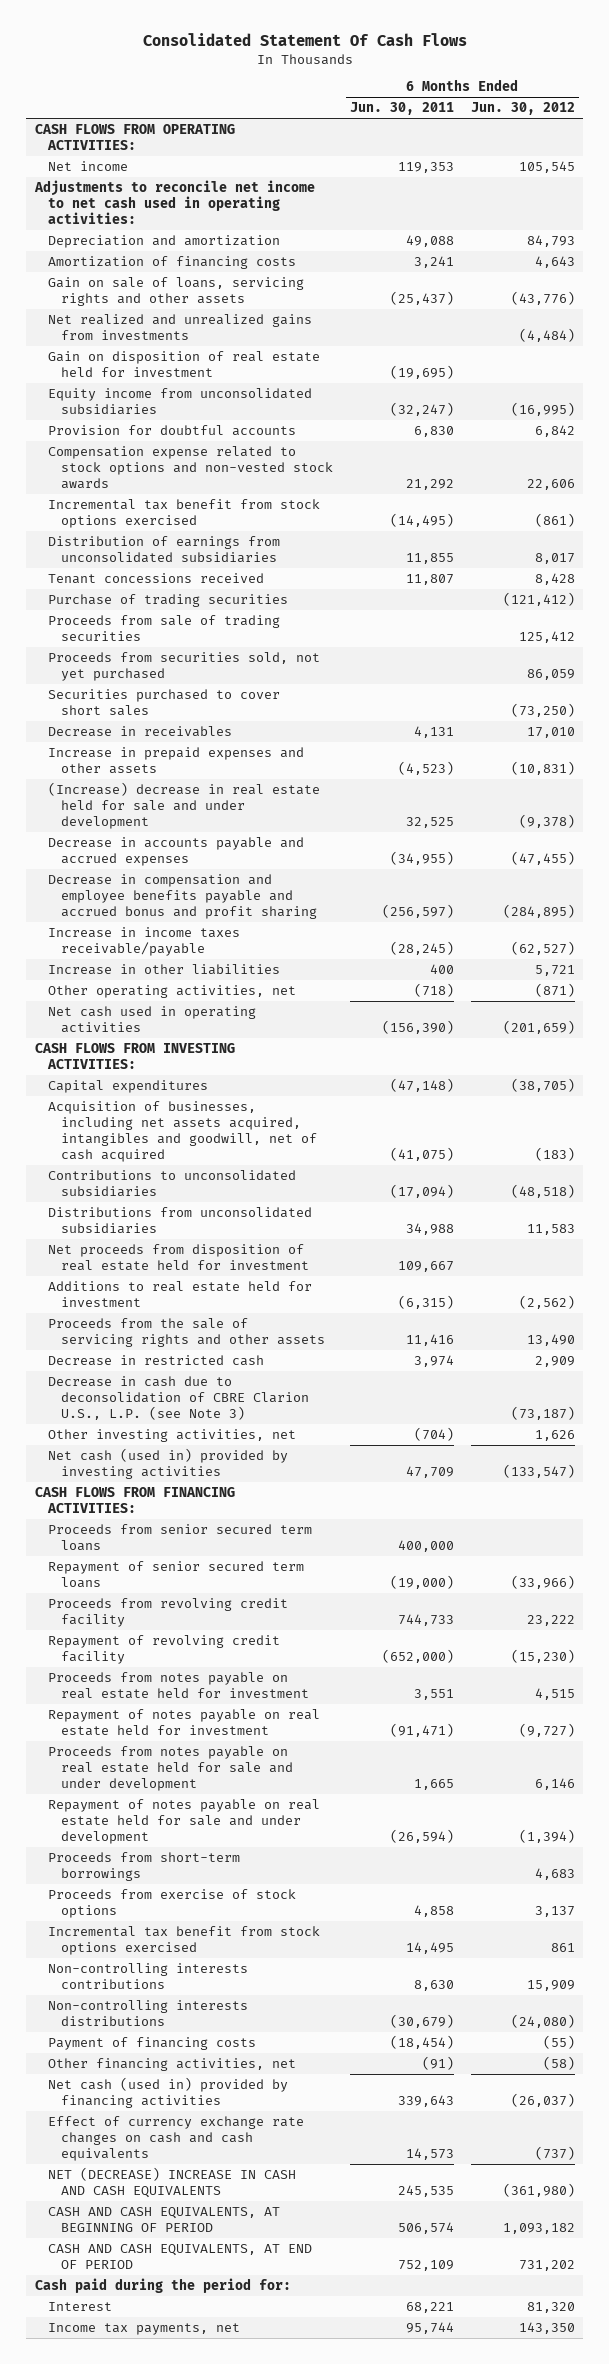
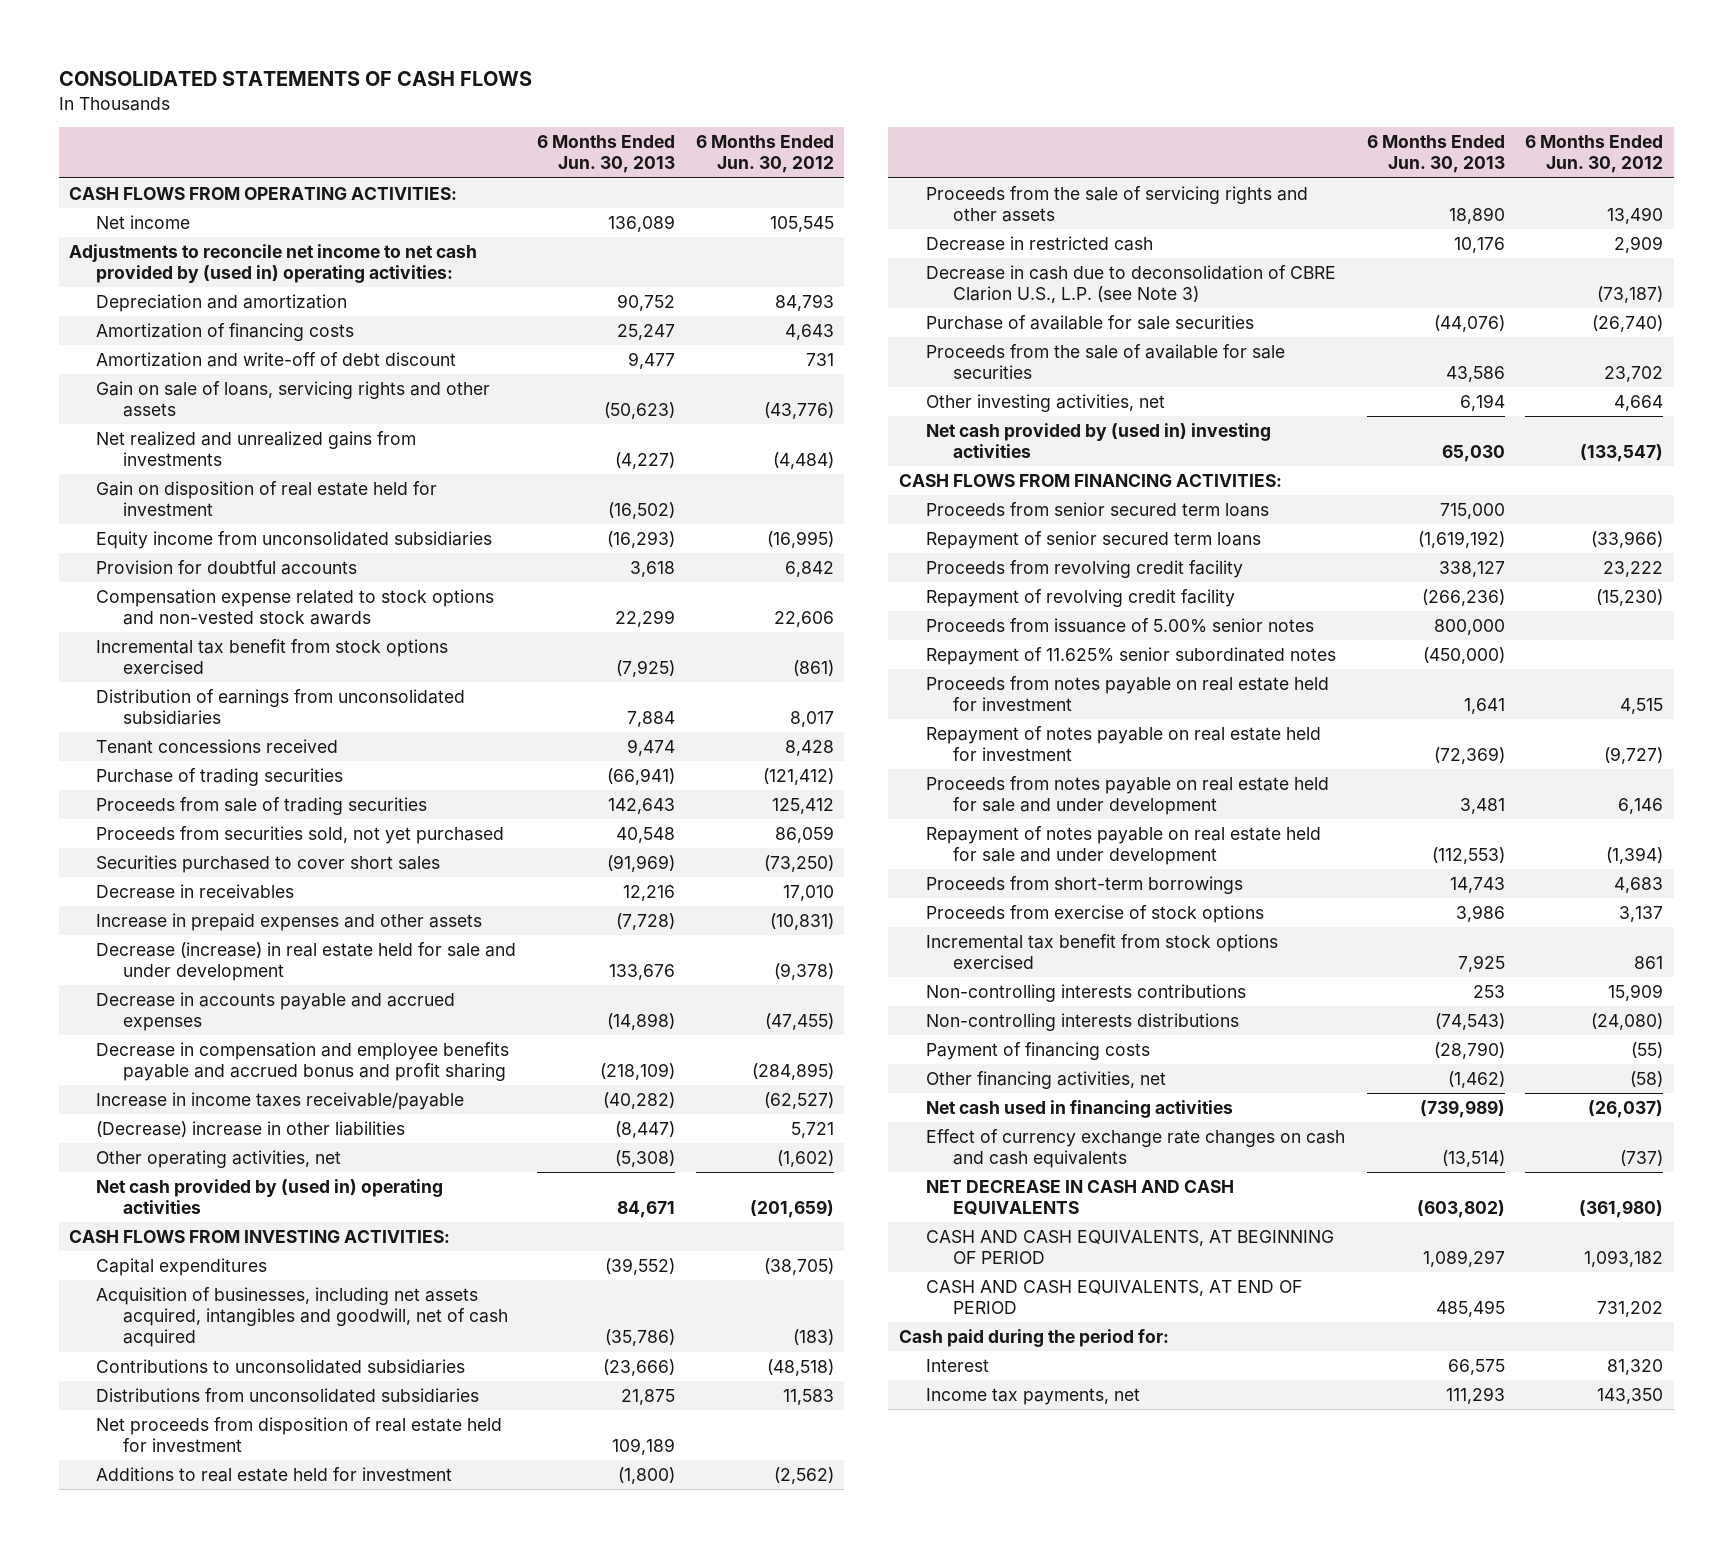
- Consolidated Statement Of Cash Flows
+ CONSOLIDATED STATEMENTS OF CASH FLOWS
- | 6 Months Ended Jun. 30, 2011 | 6 Months Ended Jun. 30, 2012
+ | 6 Months Ended Jun. 30, 2013 | 6 Months Ended Jun. 30, 2012
- Adjustments to reconcile net income to net cash used in operating activities:
+ Adjustments to reconcile net income to net cash provided by (used in) operating activities:
+ Amortization and write-off of debt discount | 9,477 | 731
- (Increase) decrease in real estate held for sale and under development | 32,525 | (9,378)
+ Decrease (increase) in real estate held for sale and under development | 133,676 | (9,378)
- Increase in other liabilities | 400 | 5,721
- Other operating activities, net | (718) | (871)
- Net cash used in operating activities | (156,390) | (201,659)
+ (Decrease) increase in other liabilities | (8,447) | 5,721
+ Other operating activities, net | (5,308) | (1,602)
+ Net cash provided by (used in) operating activities | 84,671 | (201,659)
- Other investing activities, net | (704) | 1,626
- Net cash (used in) provided by investing activities | 47,709 | (133,547)
+ Purchase of available for sale securities | (44,076) | (26,740)
+ Proceeds from the sale of available for sale securities | 43,586 | 23,702
+ Other investing activities, net | 6,194 | 4,664
+ Net cash provided by (used in) investing activities | 65,030 | (133,547)
+ Proceeds from issuance of 5.00% senior notes | 800,000 |
+ Repayment of 11.625% senior subordinated notes | (450,000) |
- Net cash (used in) provided by financing activities | 339,643 | (26,037)
+ Net cash used in financing activities | (739,989) | (26,037)
- NET (DECREASE) INCREASE IN CASH AND CASH EQUIVALENTS | 245,535 | (361,980)
+ NET DECREASE IN CASH AND CASH EQUIVALENTS | (603,802) | (361,980)

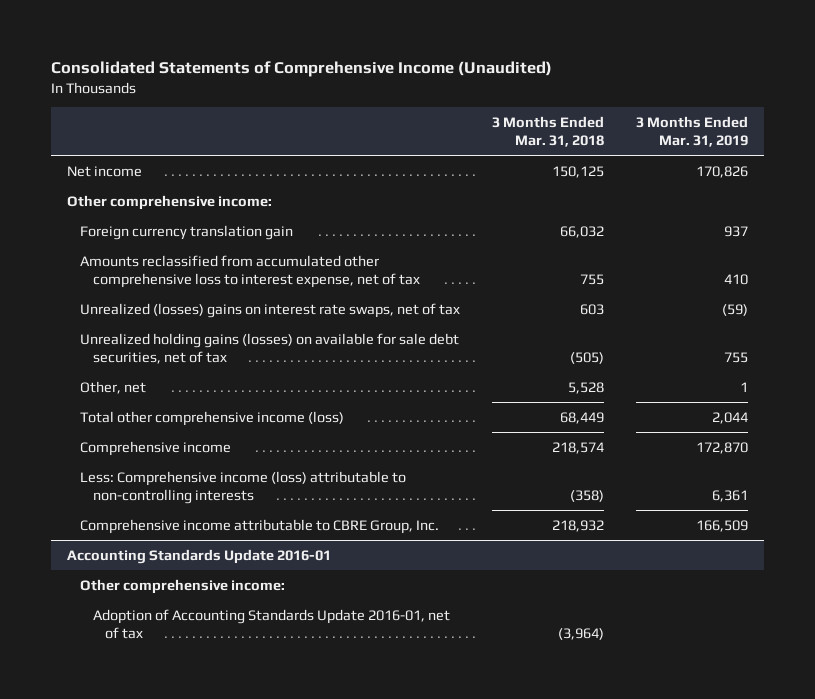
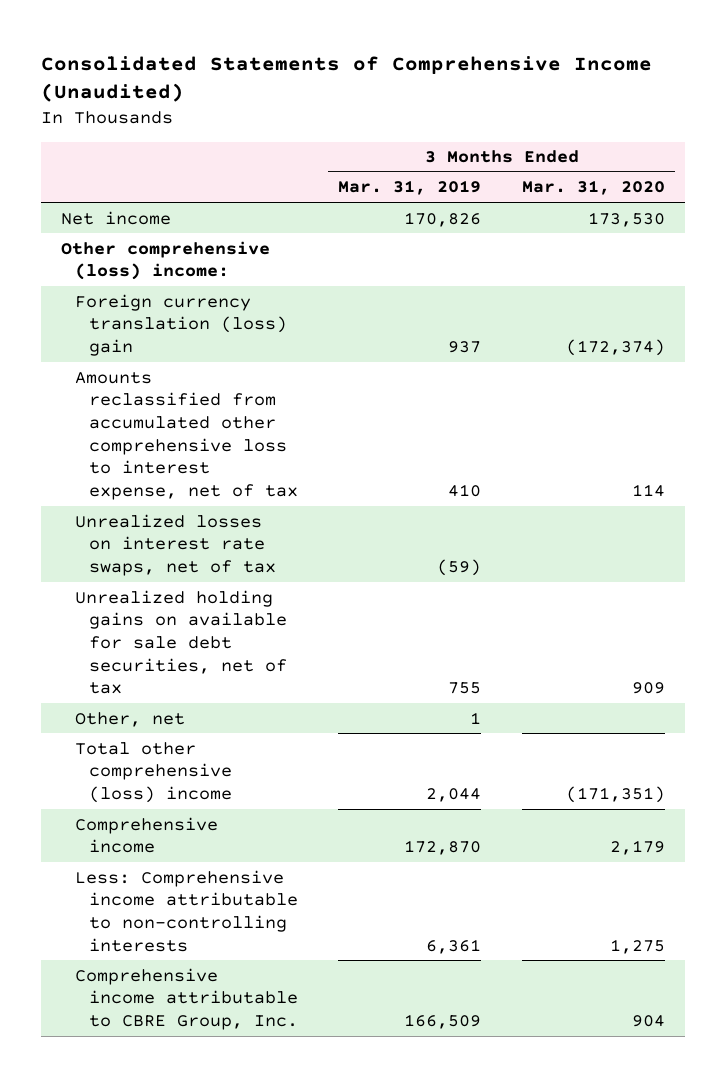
- | 3 Months Ended Mar. 31, 2018 | 3 Months Ended Mar. 31, 2019
+ | 3 Months Ended Mar. 31, 2019 | 3 Months Ended Mar. 31, 2020
- Other comprehensive income:
- Foreign currency translation gain | 66,032 | 937
+ Other comprehensive (loss) income:
+ Foreign currency translation (loss) gain | 937 | (172,374)
- Unrealized (losses) gains on interest rate swaps, net of tax | 603 | (59)
- Unrealized holding gains (losses) on available for sale debt securities, net of tax | (505) | 755
+ Unrealized losses on interest rate swaps, net of tax | (59) |
+ Unrealized holding gains on available for sale debt securities, net of tax | 755 | 909
- Total other comprehensive income (loss) | 68,449 | 2,044
+ Total other comprehensive (loss) income | 2,044 | (171,351)
- Less: Comprehensive income (loss) attributable to non-controlling interests | (358) | 6,361
+ Less: Comprehensive income attributable to non-controlling interests | 6,361 | 1,275
- Accounting Standards Update 2016-01
- Other comprehensive income:
- Adoption of Accounting Standards Update 2016-01, net of tax | (3,964) |

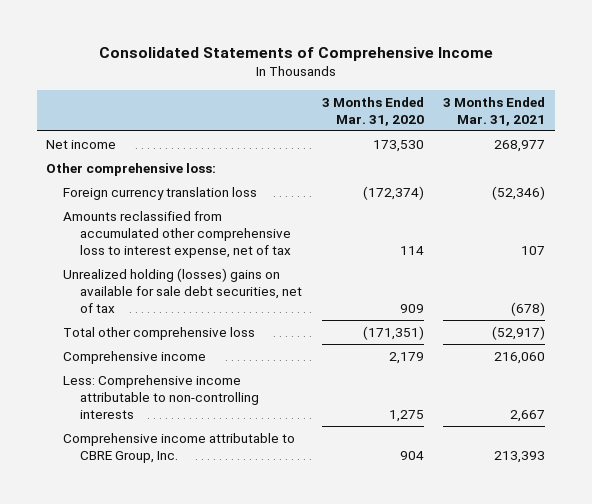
- Consolidated Statements of Comprehensive Income (Unaudited)
+ Consolidated Statements of Comprehensive Income
- | 3 Months Ended Mar. 31, 2019 | 3 Months Ended Mar. 31, 2020
+ | 3 Months Ended Mar. 31, 2020 | 3 Months Ended Mar. 31, 2021
- Other comprehensive (loss) income:
- Foreign currency translation (loss) gain | 937 | (172,374)
+ Other comprehensive loss:
+ Foreign currency translation loss | (172,374) | (52,346)
- Unrealized losses on interest rate swaps, net of tax | (59) |
- Unrealized holding gains on available for sale debt securities, net of tax | 755 | 909
- Other, net | 1 |
- Total other comprehensive (loss) income | 2,044 | (171,351)
+ Unrealized holding (losses) gains on available for sale debt securities, net of tax | 909 | (678)
+ Total other comprehensive loss | (171,351) | (52,917)

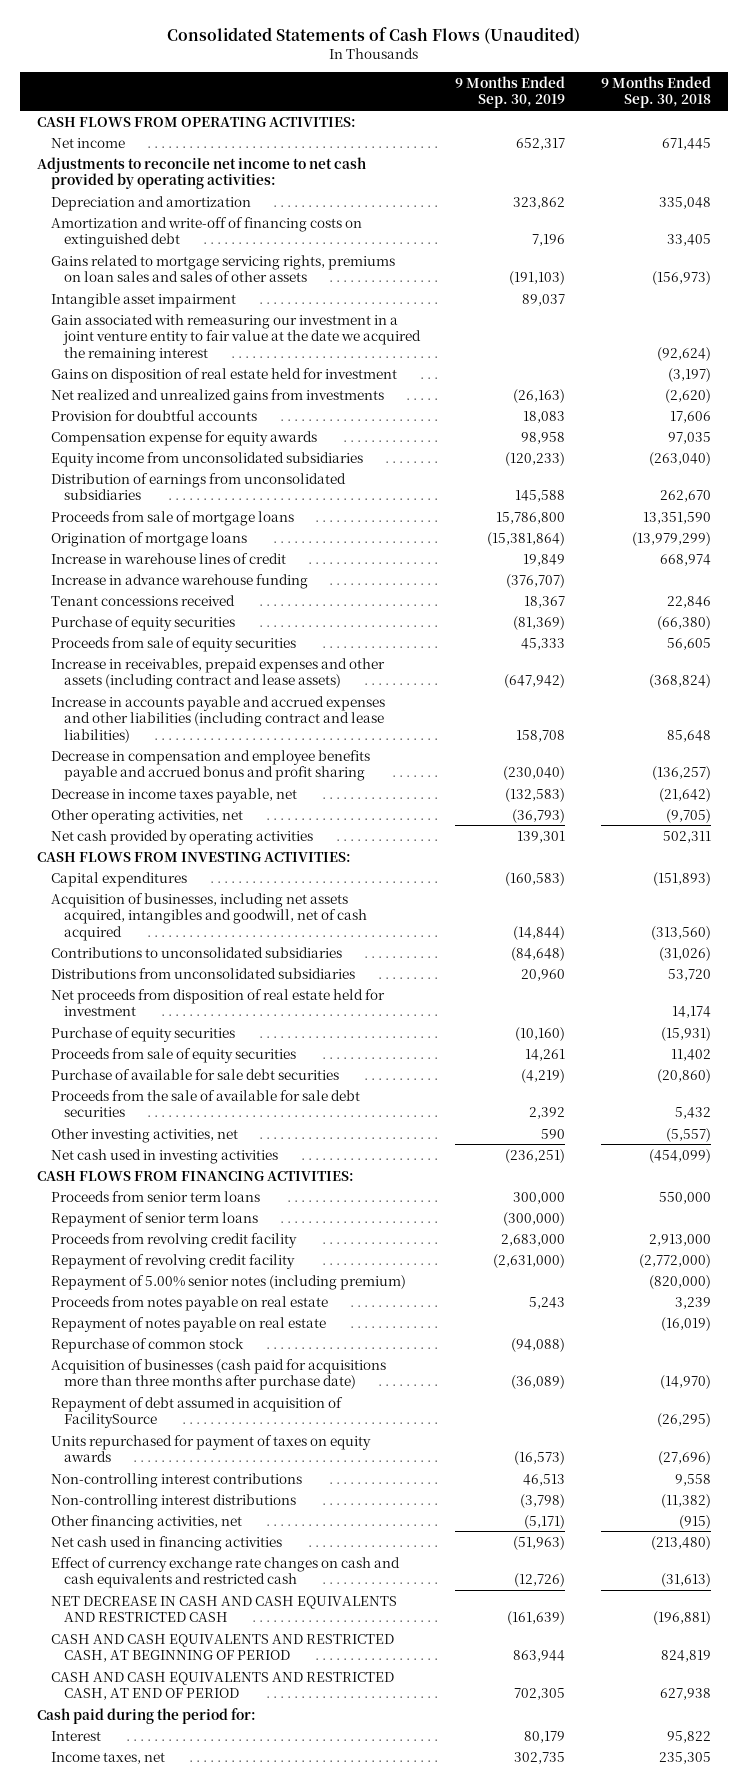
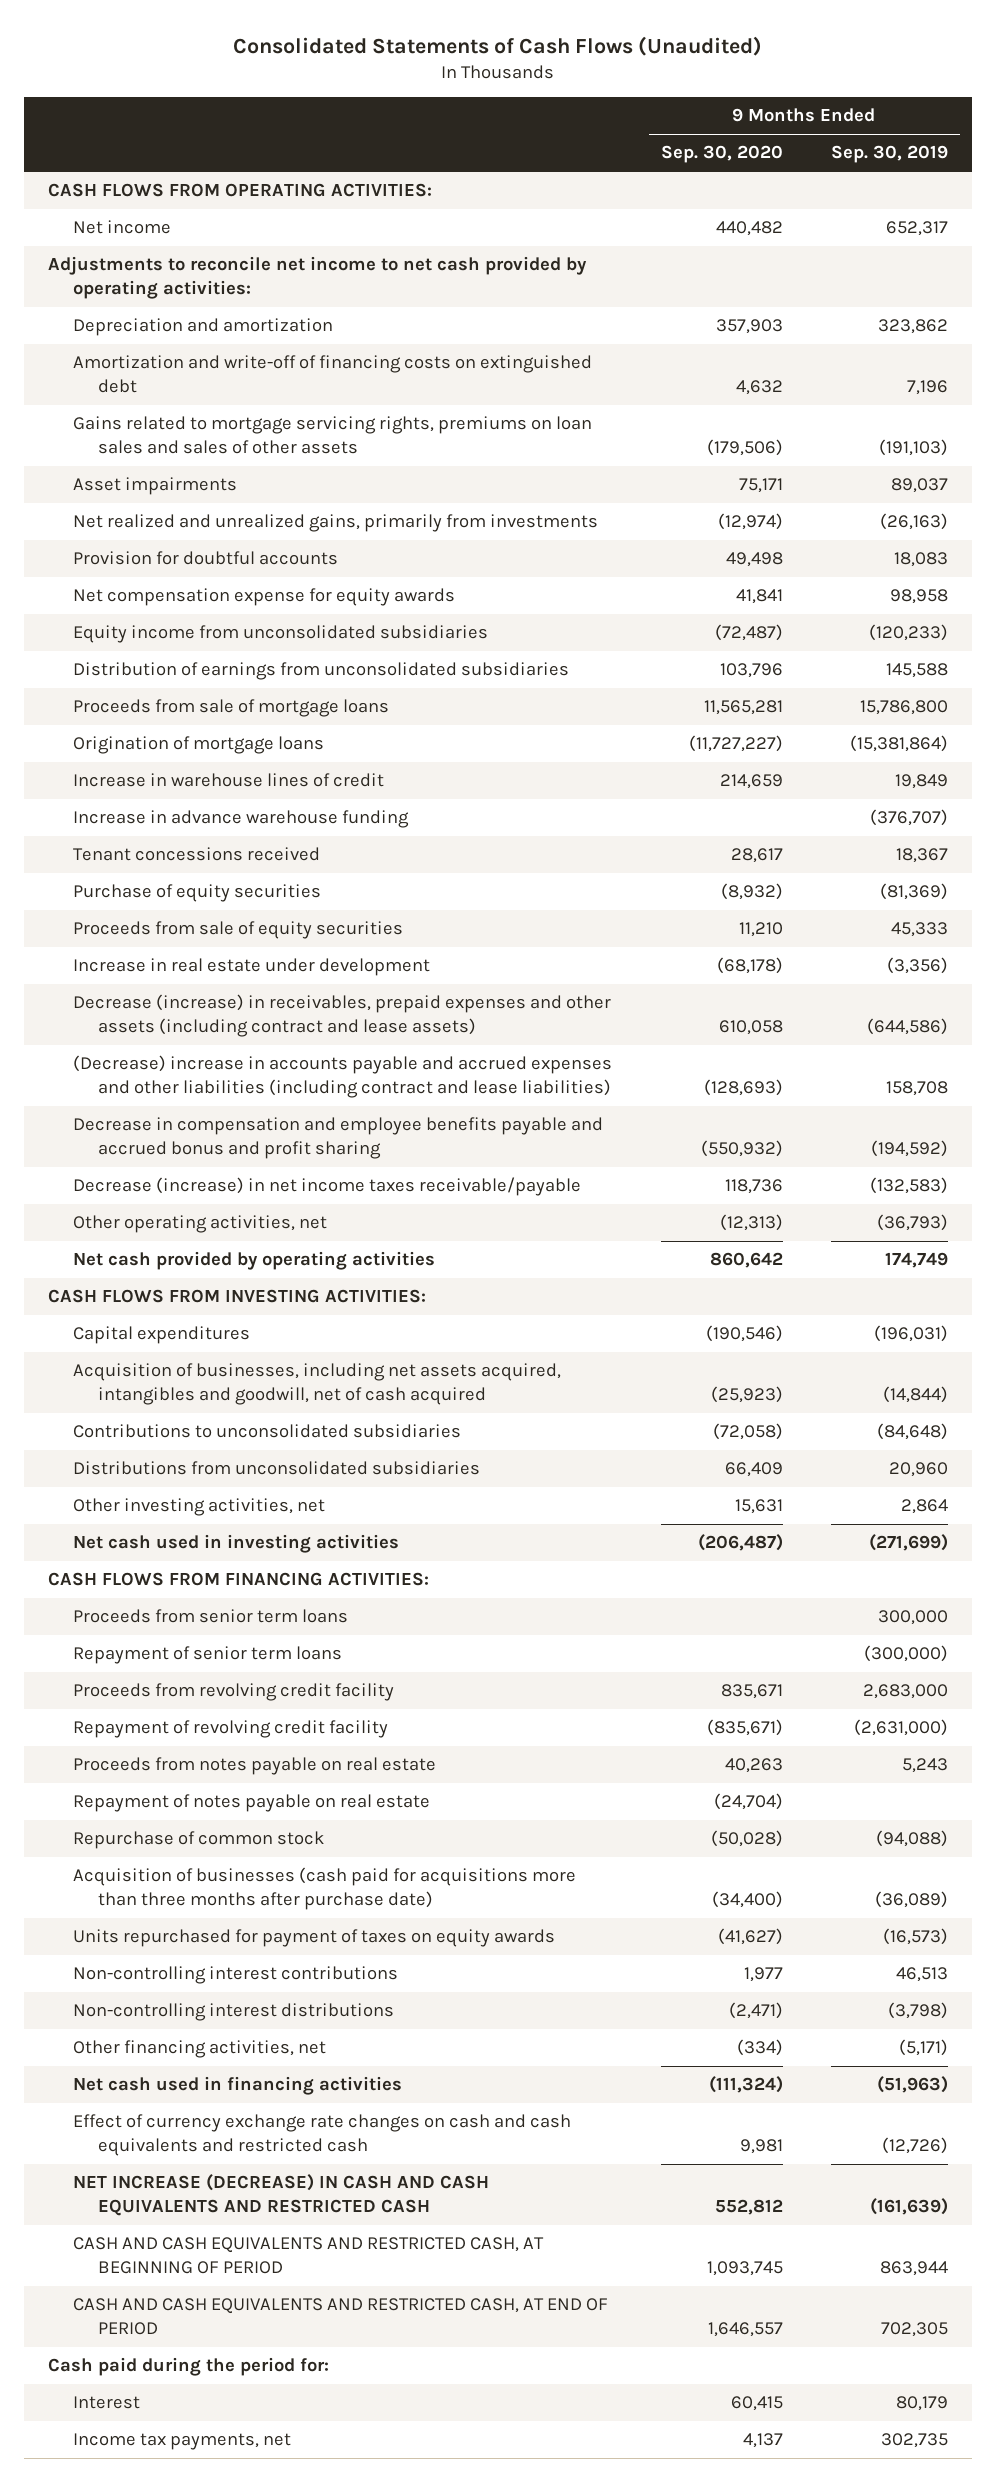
- | 9 Months Ended Sep. 30, 2019 | 9 Months Ended Sep. 30, 2018
+ | 9 Months Ended Sep. 30, 2020 | 9 Months Ended Sep. 30, 2019
- Intangible asset impairment | 89,037 |
- Gain associated with remeasuring our investment in a joint venture entity to fair value at the date we acquired the remaining interest | | (92,624)
- Gains on disposition of real estate held for investment | | (3,197)
- Net realized and unrealized gains from investments | (26,163) | (2,620)
+ Asset impairments | 75,171 | 89,037
+ Net realized and unrealized gains, primarily from investments | (12,974) | (26,163)
- Compensation expense for equity awards | 98,958 | 97,035
+ Net compensation expense for equity awards | 41,841 | 98,958
- Increase in receivables, prepaid expenses and other assets (including contract and lease assets) | (647,942) | (368,824)
- Increase in accounts payable and accrued expenses and other liabilities (including contract and lease liabilities) | 158,708 | 85,648
- Decrease in compensation and employee benefits payable and accrued bonus and profit sharing | (230,040) | (136,257)
- Decrease in income taxes payable, net | (132,583) | (21,642)
+ Increase in real estate under development | (68,178) | (3,356)
+ Decrease (increase) in receivables, prepaid expenses and other assets (including contract and lease assets) | 610,058 | (644,586)
+ (Decrease) increase in accounts payable and accrued expenses and other liabilities (including contract and lease liabilities) | (128,693) | 158,708
+ Decrease in compensation and employee benefits payable and accrued bonus and profit sharing | (550,932) | (194,592)
+ Decrease (increase) in net income taxes receivable/payable | 118,736 | (132,583)
- Net cash provided by operating activities | 139,301 | 502,311
+ Net cash provided by operating activities | 860,642 | 174,749
- Capital expenditures | (160,583) | (151,893)
+ Capital expenditures | (190,546) | (196,031)
- Net proceeds from disposition of real estate held for investment | | 14,174
- Purchase of equity securities | (10,160) | (15,931)
- Proceeds from sale of equity securities | 14,261 | 11,402
- Purchase of available for sale debt securities | (4,219) | (20,860)
- Proceeds from the sale of available for sale debt securities | 2,392 | 5,432
- Other investing activities, net | 590 | (5,557)
- Net cash used in investing activities | (236,251) | (454,099)
+ Other investing activities, net | 15,631 | 2,864
+ Net cash used in investing activities | (206,487) | (271,699)
- Repayment of 5.00% senior notes (including premium) | | (820,000)
- Repayment of debt assumed in acquisition of FacilitySource | | (26,295)
- NET DECREASE IN CASH AND CASH EQUIVALENTS AND RESTRICTED CASH | (161,639) | (196,881)
+ NET INCREASE (DECREASE) IN CASH AND CASH EQUIVALENTS AND RESTRICTED CASH | 552,812 | (161,639)
- Income taxes, net | 302,735 | 235,305
+ Income tax payments, net | 4,137 | 302,735

